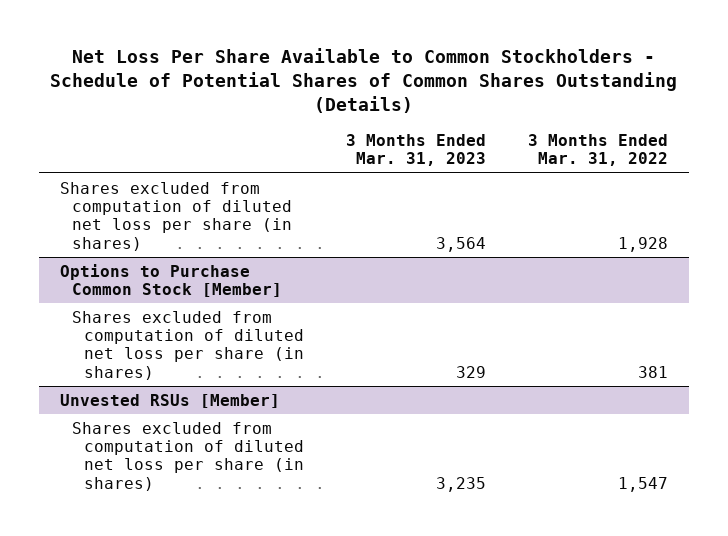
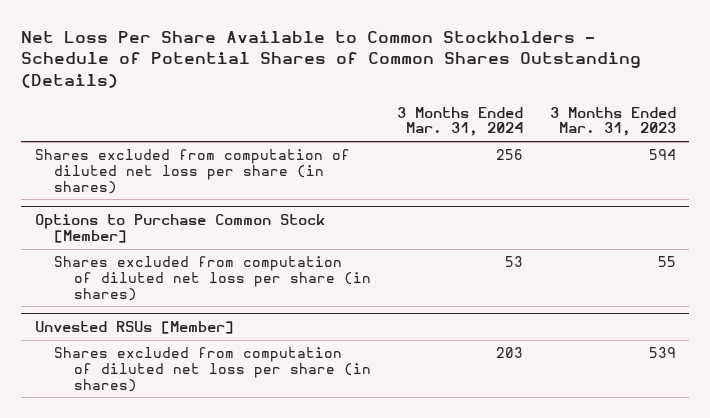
- | 3 Months Ended Mar. 31, 2023 | 3 Months Ended Mar. 31, 2022
+ | 3 Months Ended Mar. 31, 2024 | 3 Months Ended Mar. 31, 2023
- Shares excluded from computation of diluted net loss per share (in shares) | 3,564 | 1,928
+ Shares excluded from computation of diluted net loss per share (in shares) | 256 | 594
@ Options to Purchase Common Stock [Member]
- Shares excluded from computation of diluted net loss per share (in shares) | 329 | 381
+ Shares excluded from computation of diluted net loss per share (in shares) | 53 | 55
@ Unvested RSUs [Member]
- Shares excluded from computation of diluted net loss per share (in shares) | 3,235 | 1,547
+ Shares excluded from computation of diluted net loss per share (in shares) | 203 | 539

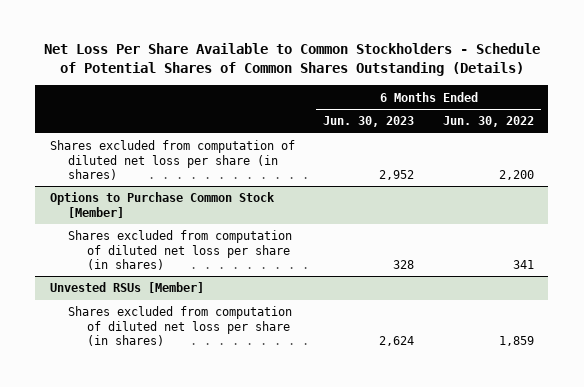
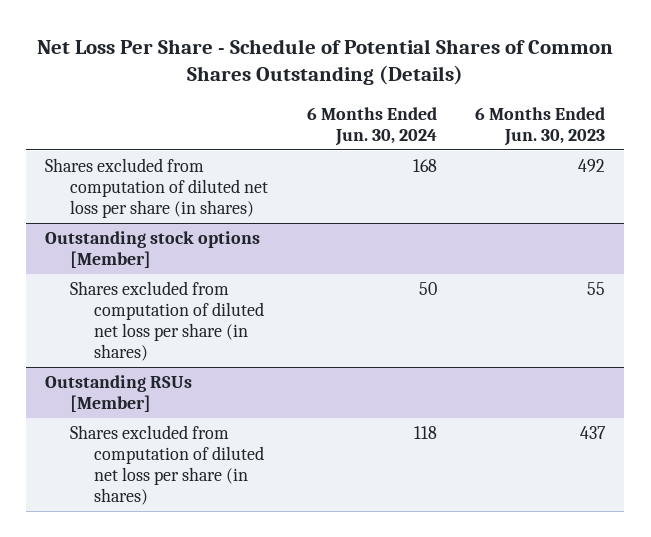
- Net Loss Per Share Available to Common Stockholders - Schedule of Potential Shares of Common Shares Outstanding (Details)
+ Net Loss Per Share - Schedule of Potential Shares of Common Shares Outstanding (Details)
- | 6 Months Ended Jun. 30, 2023 | 6 Months Ended Jun. 30, 2022
+ | 6 Months Ended Jun. 30, 2024 | 6 Months Ended Jun. 30, 2023
- Shares excluded from computation of diluted net loss per share (in shares) | 2,952 | 2,200
- Options to Purchase Common Stock [Member]
- Shares excluded from computation of diluted net loss per share (in shares) | 328 | 341
- Unvested RSUs [Member]
- Shares excluded from computation of diluted net loss per share (in shares) | 2,624 | 1,859
+ Shares excluded from computation of diluted net loss per share (in shares) | 168 | 492
+ Outstanding stock options [Member]
+ Shares excluded from computation of diluted net loss per share (in shares) | 50 | 55
+ Outstanding RSUs [Member]
+ Shares excluded from computation of diluted net loss per share (in shares) | 118 | 437

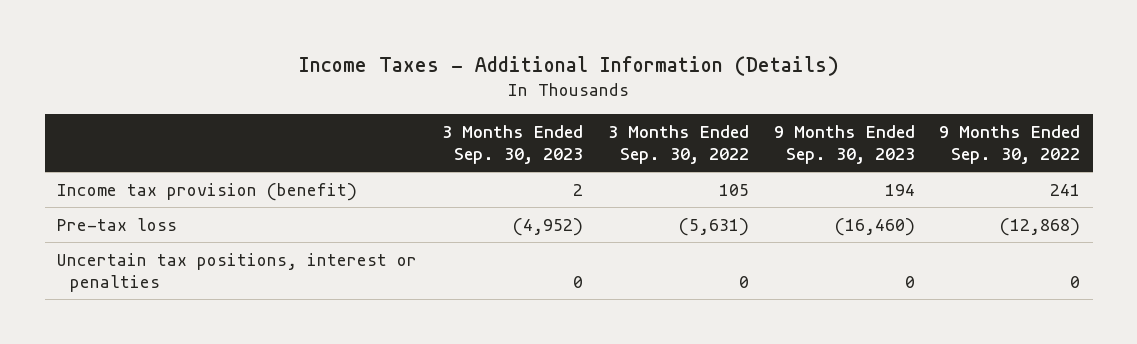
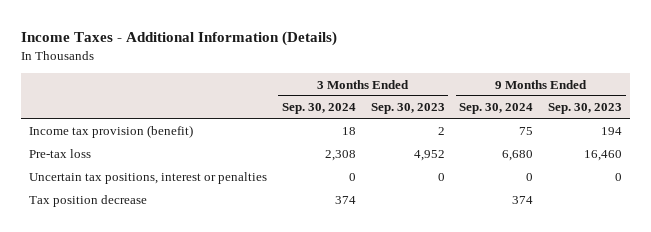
- | 3 Months Ended Sep. 30, 2023 | 3 Months Ended Sep. 30, 2022 | 9 Months Ended Sep. 30, 2023 | 9 Months Ended Sep. 30, 2022
+ | 3 Months Ended Sep. 30, 2024 | 3 Months Ended Sep. 30, 2023 | 9 Months Ended Sep. 30, 2024 | 9 Months Ended Sep. 30, 2023
- Pre-tax loss | (4,952) | (5,631) | (16,460) | (12,868)
+ Pre-tax loss | 2,308 | 4,952 | 6,680 | 16,460
+ Tax position decrease | 374 | | 374 |

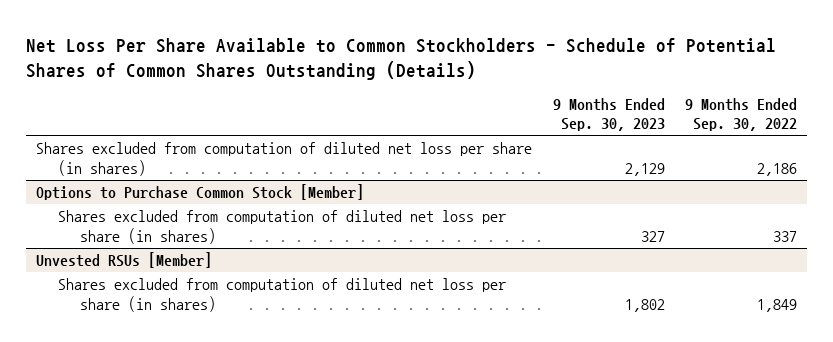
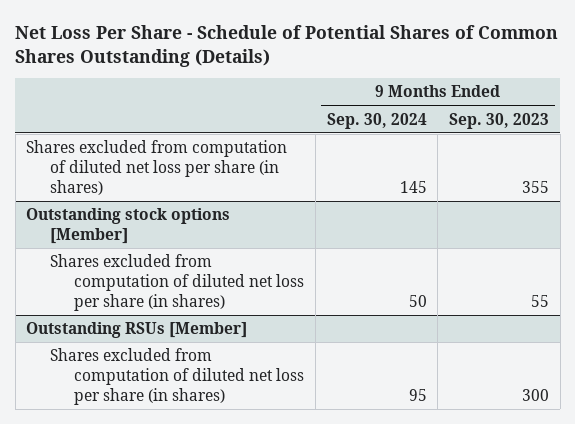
- Net Loss Per Share Available to Common Stockholders - Schedule of Potential Shares of Common Shares Outstanding (Details)
+ Net Loss Per Share - Schedule of Potential Shares of Common Shares Outstanding (Details)
- | 9 Months Ended Sep. 30, 2023 | 9 Months Ended Sep. 30, 2022
+ | 9 Months Ended Sep. 30, 2024 | 9 Months Ended Sep. 30, 2023
- Shares excluded from computation of diluted net loss per share (in shares) | 2,129 | 2,186
- Options to Purchase Common Stock [Member]
- Shares excluded from computation of diluted net loss per share (in shares) | 327 | 337
- Unvested RSUs [Member]
- Shares excluded from computation of diluted net loss per share (in shares) | 1,802 | 1,849
+ Shares excluded from computation of diluted net loss per share (in shares) | 145 | 355
+ Outstanding stock options [Member]
+ Shares excluded from computation of diluted net loss per share (in shares) | 50 | 55
+ Outstanding RSUs [Member]
+ Shares excluded from computation of diluted net loss per share (in shares) | 95 | 300

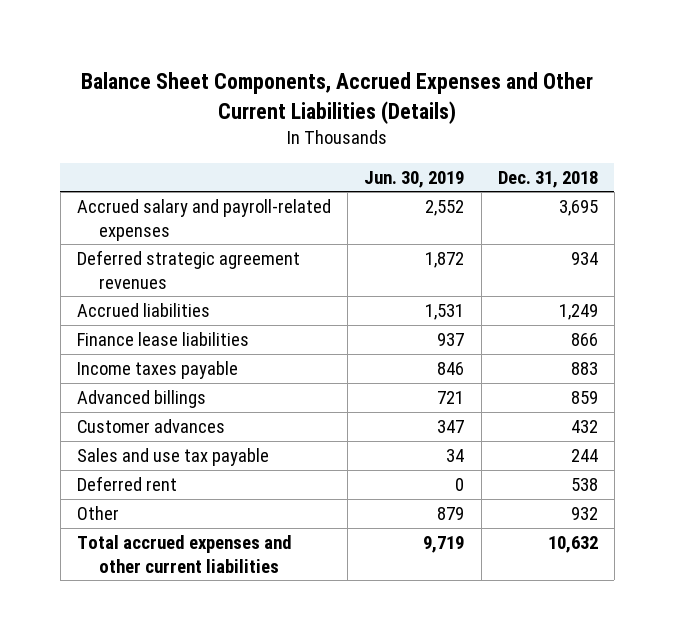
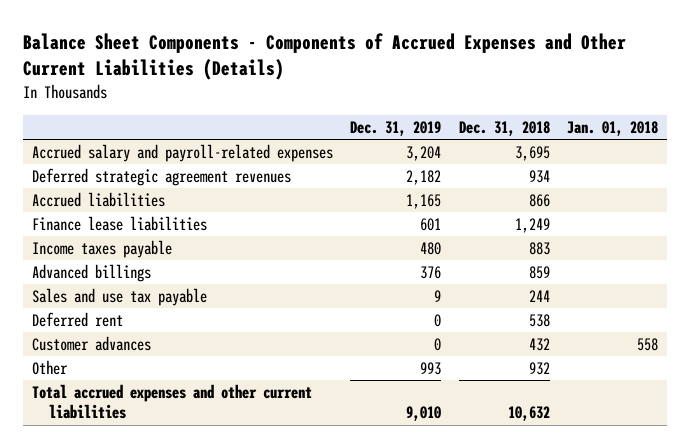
- Balance Sheet Components, Accrued Expenses and Other Current Liabilities (Details)
+ Balance Sheet Components - Components of Accrued Expenses and Other Current Liabilities (Details)
- | Jun. 30, 2019 | Dec. 31, 2018
+ | Dec. 31, 2019 | Dec. 31, 2018 | Jan. 01, 2018
- Accrued liabilities | 1,531 | 1,249
- Finance lease liabilities | 937 | 866
+ Accrued liabilities | 1,165 | 866 |
+ Finance lease liabilities | 601 | 1,249 |
moved down: Customer advances | 0 | 432 | 558

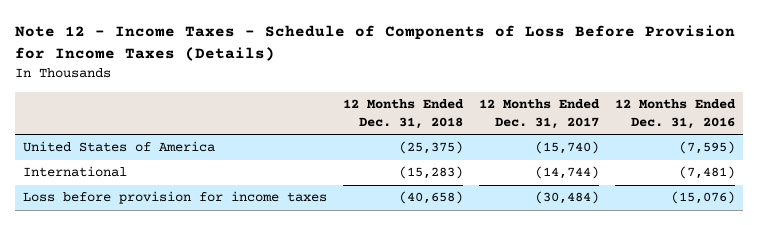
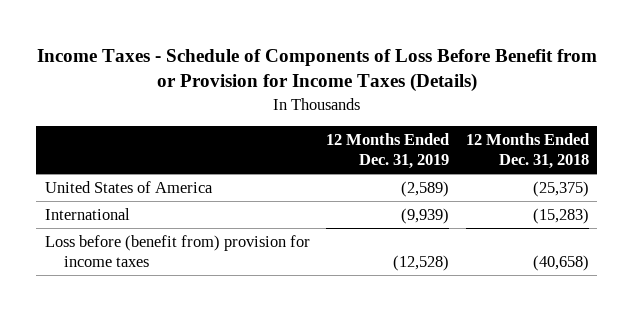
- Note 12 - Income Taxes - Schedule of Components of Loss Before Provision for Income Taxes (Details)
+ Income Taxes - Schedule of Components of Loss Before Benefit from or Provision for Income Taxes (Details)
- | 12 Months Ended Dec. 31, 2018 | 12 Months Ended Dec. 31, 2017 | 12 Months Ended Dec. 31, 2016
+ | 12 Months Ended Dec. 31, 2019 | 12 Months Ended Dec. 31, 2018
- Loss before provision for income taxes | (40,658) | (30,484) | (15,076)
+ Loss before (benefit from) provision for income taxes | (12,528) | (40,658)

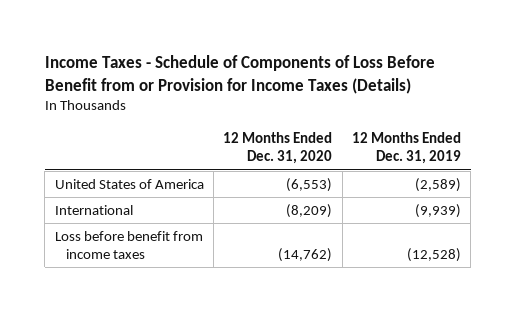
- | 12 Months Ended Dec. 31, 2019 | 12 Months Ended Dec. 31, 2018
+ | 12 Months Ended Dec. 31, 2020 | 12 Months Ended Dec. 31, 2019
- Loss before (benefit from) provision for income taxes | (12,528) | (40,658)
+ Loss before benefit from income taxes | (14,762) | (12,528)

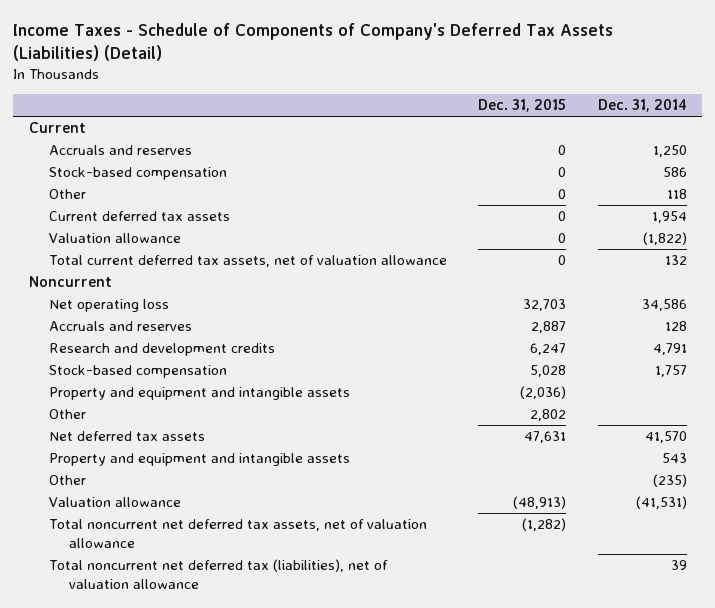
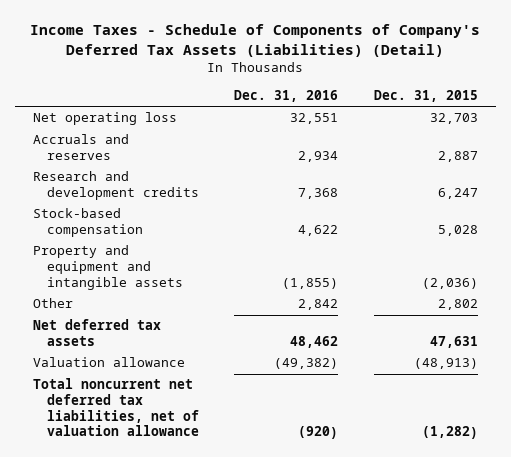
- | Dec. 31, 2015 | Dec. 31, 2014
+ | Dec. 31, 2016 | Dec. 31, 2015
- Current
- Accruals and reserves | 0 | 1,250
- Stock-based compensation | 0 | 586
- Other | 0 | 118
- Current deferred tax assets | 0 | 1,954
- Valuation allowance | 0 | (1,822)
- Total current deferred tax assets, net of valuation allowance | 0 | 132
- Noncurrent
- Property and equipment and intangible assets | | 543
- Other | | (235)
- Total noncurrent net deferred tax assets, net of valuation allowance | (1,282) |
- Total noncurrent net deferred tax (liabilities), net of valuation allowance | | 39
+ Total noncurrent net deferred tax liabilities, net of valuation allowance | (920) | (1,282)

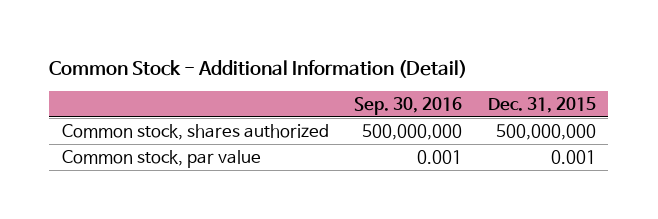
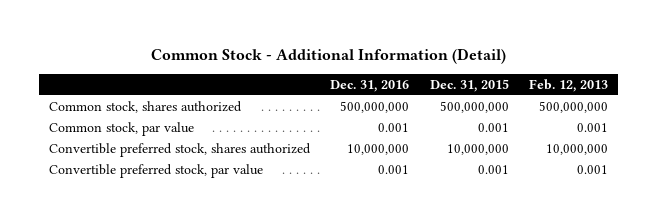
- | Sep. 30, 2016 | Dec. 31, 2015
+ | Dec. 31, 2016 | Dec. 31, 2015 | Feb. 12, 2013
+ Convertible preferred stock, shares authorized | 10,000,000 | 10,000,000 | 10,000,000
+ Convertible preferred stock, par value | 0.001 | 0.001 | 0.001

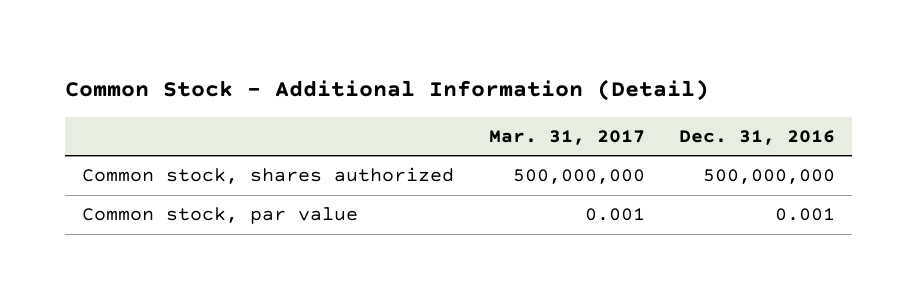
- | Dec. 31, 2016 | Dec. 31, 2015 | Feb. 12, 2013
+ | Mar. 31, 2017 | Dec. 31, 2016
- Convertible preferred stock, shares authorized | 10,000,000 | 10,000,000 | 10,000,000
- Convertible preferred stock, par value | 0.001 | 0.001 | 0.001

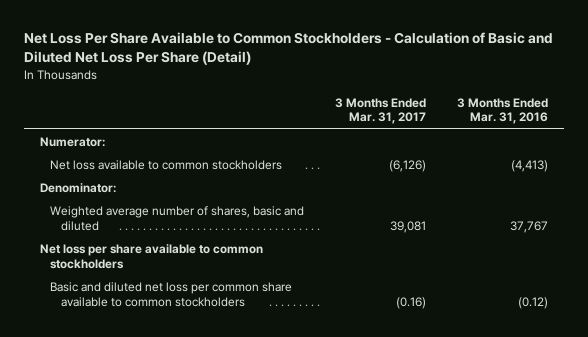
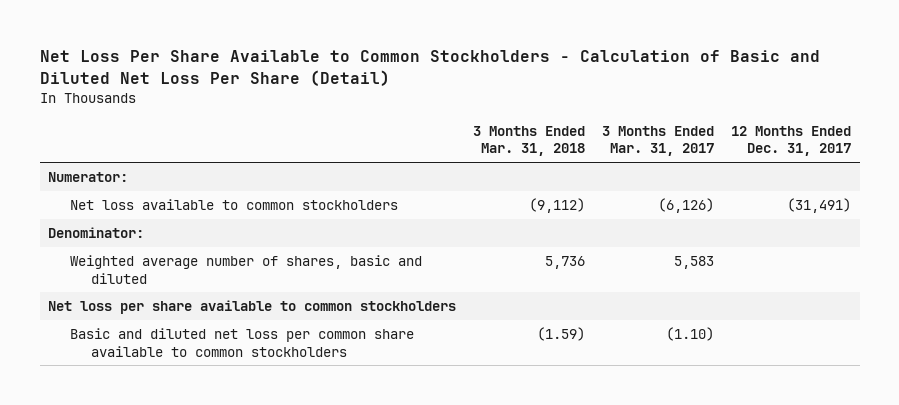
- | 3 Months Ended Mar. 31, 2017 | 3 Months Ended Mar. 31, 2016
+ | 3 Months Ended Mar. 31, 2018 | 3 Months Ended Mar. 31, 2017 | 12 Months Ended Dec. 31, 2017
- Weighted average number of shares, basic and diluted | 39,081 | 37,767
+ Weighted average number of shares, basic and diluted | 5,736 | 5,583 |
- Basic and diluted net loss per common share available to common stockholders | (0.16) | (0.12)
+ Basic and diluted net loss per common share available to common stockholders | (1.59) | (1.10) |

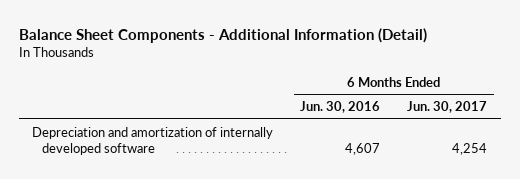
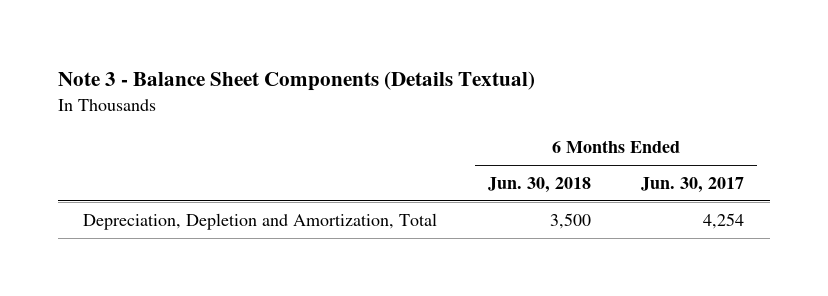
- Balance Sheet Components - Additional Information (Detail)
+ Note 3 - Balance Sheet Components (Details Textual)
- | 6 Months Ended Jun. 30, 2016 | 6 Months Ended Jun. 30, 2017
+ | 6 Months Ended Jun. 30, 2018 | 6 Months Ended Jun. 30, 2017
- Depreciation and amortization of internally developed software | 4,607 | 4,254
+ Depreciation, Depletion and Amortization, Total | 3,500 | 4,254

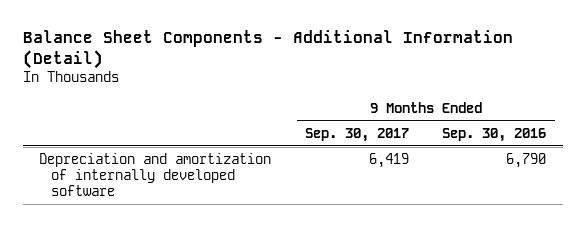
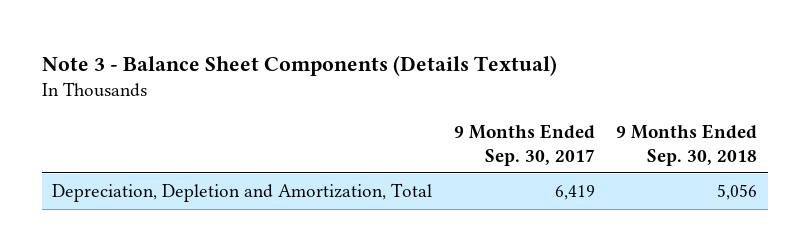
- Balance Sheet Components - Additional Information (Detail)
+ Note 3 - Balance Sheet Components (Details Textual)
- | 9 Months Ended Sep. 30, 2017 | 9 Months Ended Sep. 30, 2016
+ | 9 Months Ended Sep. 30, 2017 | 9 Months Ended Sep. 30, 2018
- Depreciation and amortization of internally developed software | 6,419 | 6,790
+ Depreciation, Depletion and Amortization, Total | 6,419 | 5,056

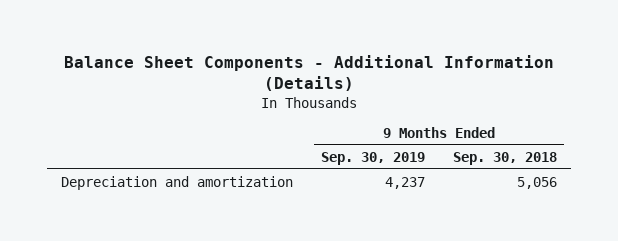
- Note 3 - Balance Sheet Components (Details Textual)
+ Balance Sheet Components - Additional Information (Details)
- | 9 Months Ended Sep. 30, 2017 | 9 Months Ended Sep. 30, 2018
+ | 9 Months Ended Sep. 30, 2019 | 9 Months Ended Sep. 30, 2018
- Depreciation, Depletion and Amortization, Total | 6,419 | 5,056
+ Depreciation and amortization | 4,237 | 5,056

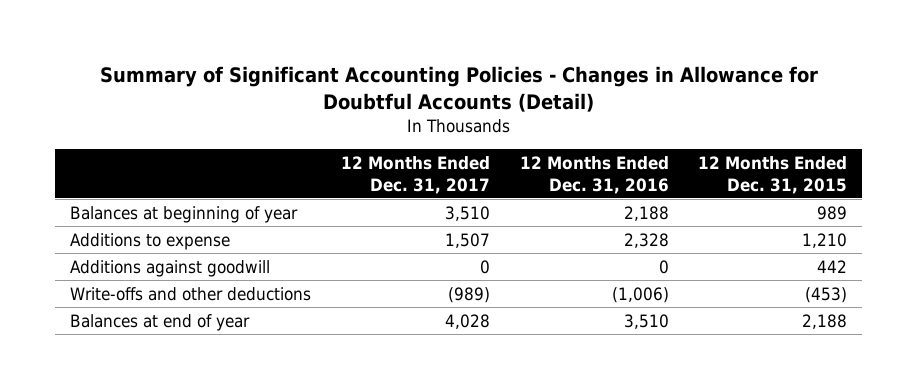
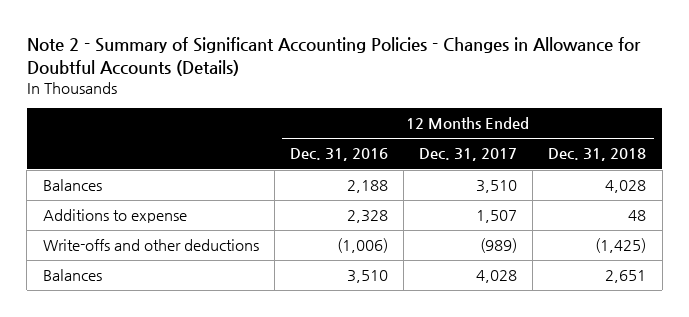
- Summary of Significant Accounting Policies - Changes in Allowance for Doubtful Accounts (Detail)
+ Note 2 - Summary of Significant Accounting Policies - Changes in Allowance for Doubtful Accounts (Details)
- | 12 Months Ended Dec. 31, 2017 | 12 Months Ended Dec. 31, 2016 | 12 Months Ended Dec. 31, 2015
+ | 12 Months Ended Dec. 31, 2016 | 12 Months Ended Dec. 31, 2017 | 12 Months Ended Dec. 31, 2018
- Balances at beginning of year | 3,510 | 2,188 | 989
+ Balances | 2,188 | 3,510 | 4,028
- Additions against goodwill | 0 | 0 | 442
- Balances at end of year | 4,028 | 3,510 | 2,188
+ Balances | 3,510 | 4,028 | 2,651

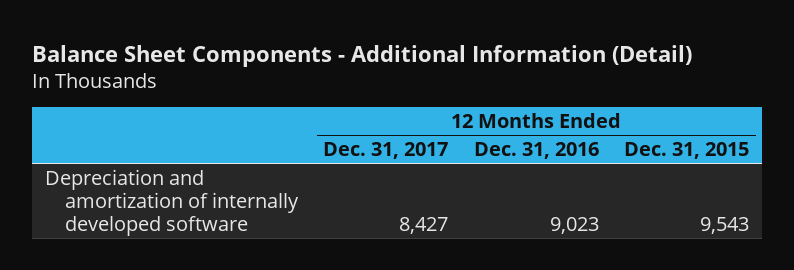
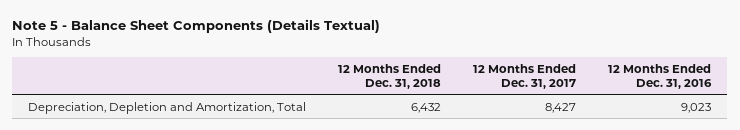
- Balance Sheet Components - Additional Information (Detail)
+ Note 5 - Balance Sheet Components (Details Textual)
- | 12 Months Ended Dec. 31, 2017 | 12 Months Ended Dec. 31, 2016 | 12 Months Ended Dec. 31, 2015
+ | 12 Months Ended Dec. 31, 2018 | 12 Months Ended Dec. 31, 2017 | 12 Months Ended Dec. 31, 2016
- Depreciation and amortization of internally developed software | 8,427 | 9,023 | 9,543
+ Depreciation, Depletion and Amortization, Total | 6,432 | 8,427 | 9,023

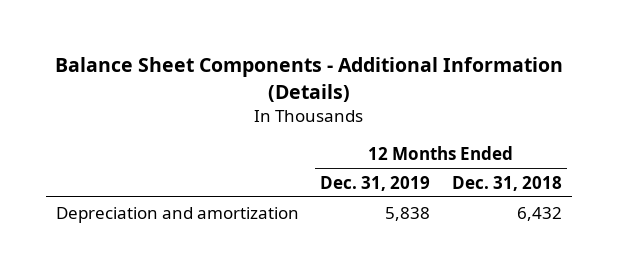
- Note 5 - Balance Sheet Components (Details Textual)
+ Balance Sheet Components - Additional Information (Details)
- | 12 Months Ended Dec. 31, 2018 | 12 Months Ended Dec. 31, 2017 | 12 Months Ended Dec. 31, 2016
+ | 12 Months Ended Dec. 31, 2019 | 12 Months Ended Dec. 31, 2018
- Depreciation, Depletion and Amortization, Total | 6,432 | 8,427 | 9,023
+ Depreciation and amortization | 5,838 | 6,432

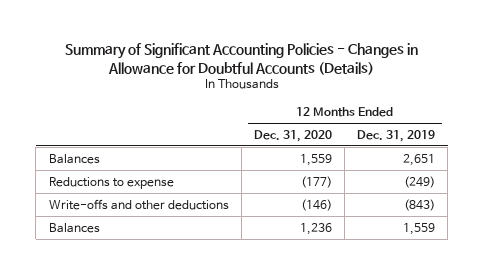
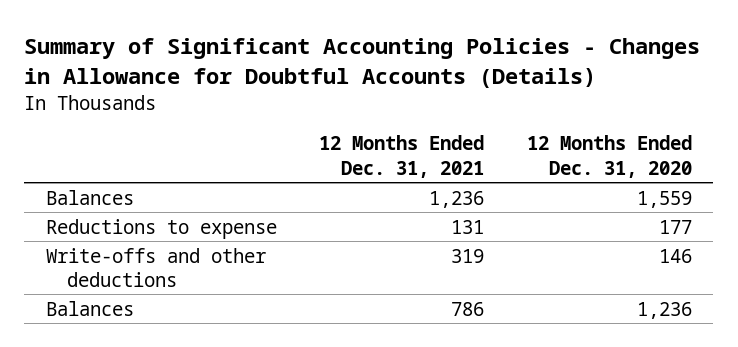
- | 12 Months Ended Dec. 31, 2020 | 12 Months Ended Dec. 31, 2019
+ | 12 Months Ended Dec. 31, 2021 | 12 Months Ended Dec. 31, 2020
- Reductions to expense | (177) | (249)
- Write-offs and other deductions | (146) | (843)
+ Reductions to expense | 131 | 177
+ Write-offs and other deductions | 319 | 146

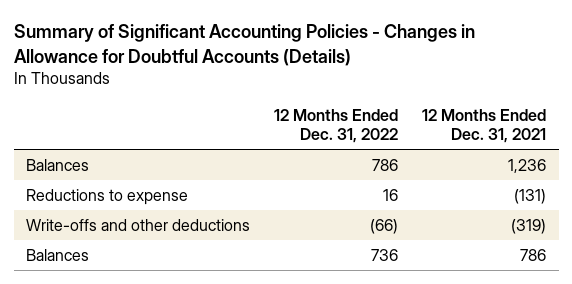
- | 12 Months Ended Dec. 31, 2021 | 12 Months Ended Dec. 31, 2020
+ | 12 Months Ended Dec. 31, 2022 | 12 Months Ended Dec. 31, 2021
- Reductions to expense | 131 | 177
- Write-offs and other deductions | 319 | 146
+ Reductions to expense | 16 | (131)
+ Write-offs and other deductions | (66) | (319)

